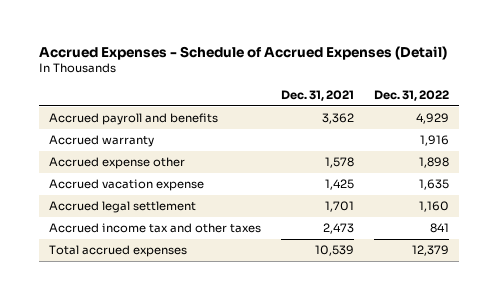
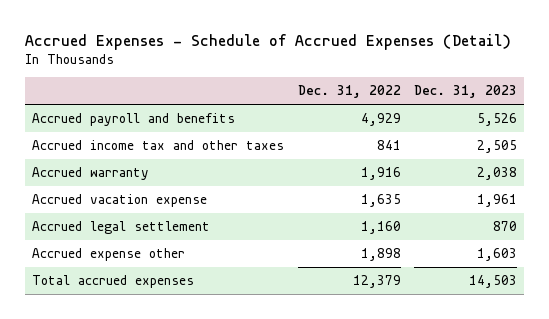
- | Dec. 31, 2021 | Dec. 31, 2022
+ | Dec. 31, 2022 | Dec. 31, 2023
moved up: Accrued income tax and other taxes | 841 | 2,505
moved down: Accrued expense other | 1,898 | 1,603

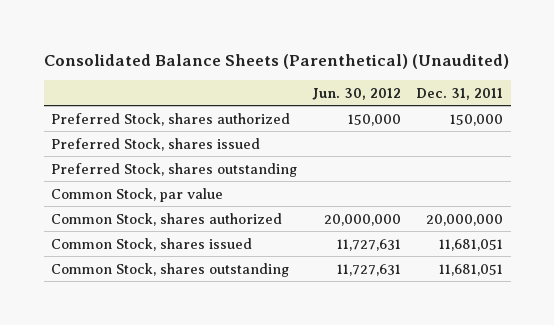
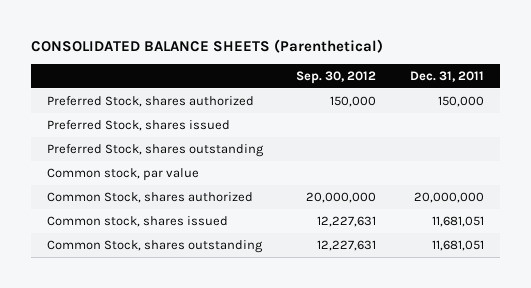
- Consolidated Balance Sheets (Parenthetical) (Unaudited)
+ CONSOLIDATED BALANCE SHEETS (Parenthetical)
- | Jun. 30, 2012 | Dec. 31, 2011
+ | Sep. 30, 2012 | Dec. 31, 2011
- Common Stock, par value
+ Common stock, par value
- Common Stock, shares issued | 11,727,631 | 11,681,051
+ Common stock, shares issued | 12,227,631 | 11,681,051

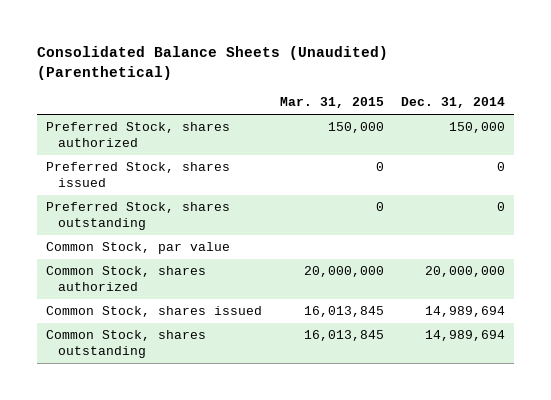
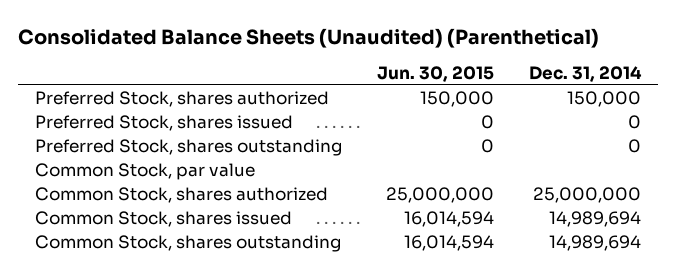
- | Mar. 31, 2015 | Dec. 31, 2014
+ | Jun. 30, 2015 | Dec. 31, 2014
- Common Stock, shares authorized | 20,000,000 | 20,000,000
+ Common Stock, shares authorized | 25,000,000 | 25,000,000

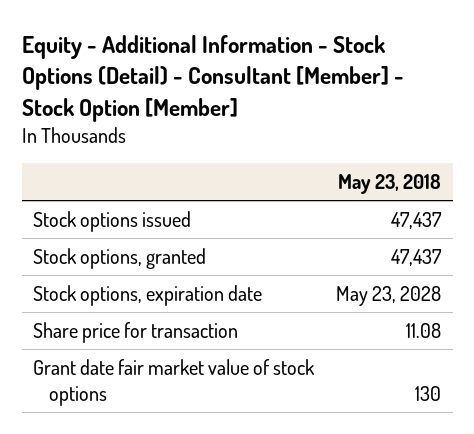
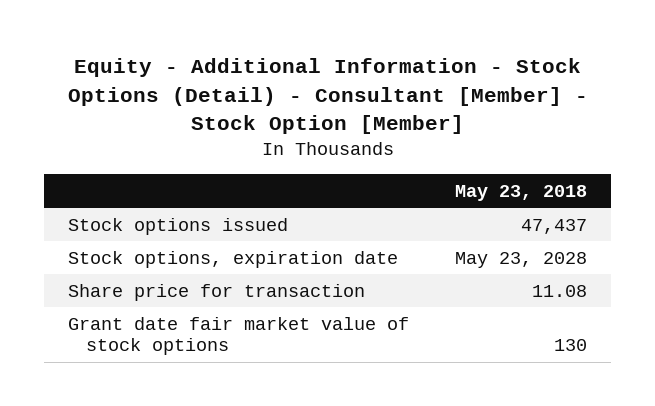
- Stock options, granted | 47,437

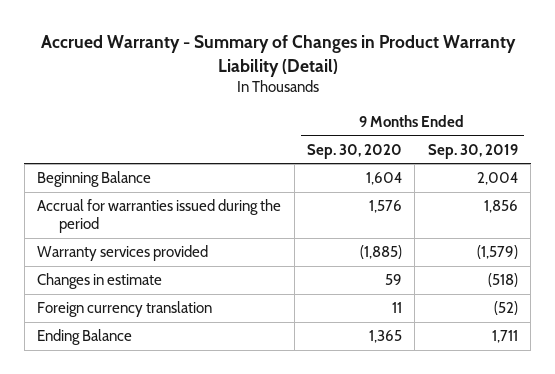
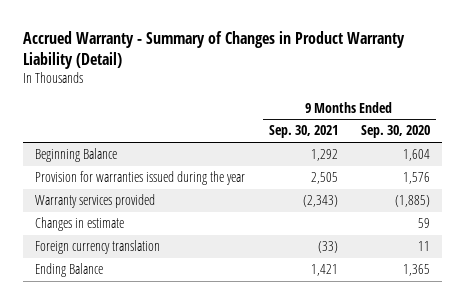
- | 9 Months Ended Sep. 30, 2020 | 9 Months Ended Sep. 30, 2019
+ | 9 Months Ended Sep. 30, 2021 | 9 Months Ended Sep. 30, 2020
- Accrual for warranties issued during the period | 1,576 | 1,856
+ Provision for warranties issued during the year | 2,505 | 1,576

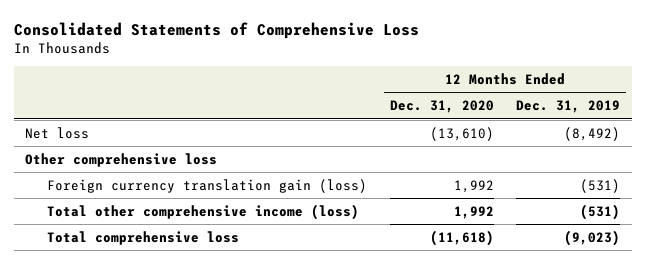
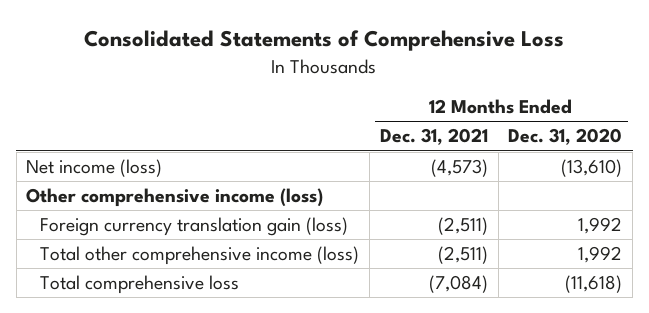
- | 12 Months Ended Dec. 31, 2020 | 12 Months Ended Dec. 31, 2019
+ | 12 Months Ended Dec. 31, 2021 | 12 Months Ended Dec. 31, 2020
- Net loss | (13,610) | (8,492)
- Other comprehensive loss
+ Net income (loss) | (4,573) | (13,610)
+ Other comprehensive income (loss)

